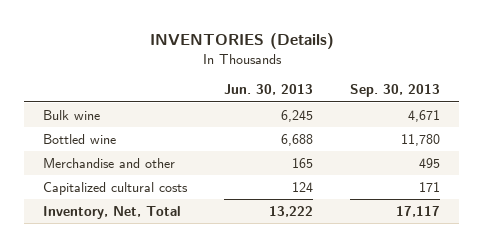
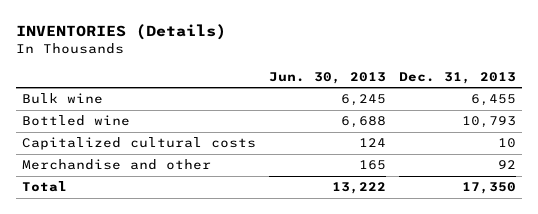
- | Jun. 30, 2013 | Sep. 30, 2013
+ | Jun. 30, 2013 | Dec. 31, 2013
- Inventory, Net, Total | 13,222 | 17,117
moved down: Merchandise and other | 165 | 92
+ Total | 13,222 | 17,350

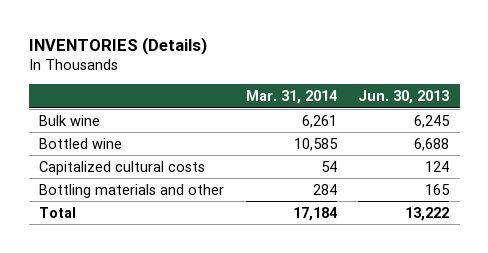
- | Jun. 30, 2013 | Dec. 31, 2013
+ | Mar. 31, 2014 | Jun. 30, 2013
- Merchandise and other | 165 | 92
+ Bottling materials and other | 284 | 165

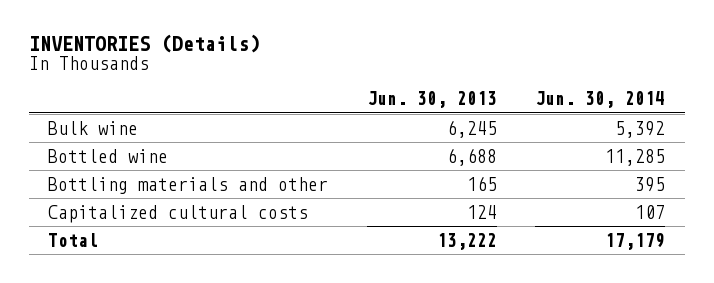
- | Mar. 31, 2014 | Jun. 30, 2013
+ | Jun. 30, 2013 | Jun. 30, 2014
moved down: Capitalized cultural costs | 124 | 107

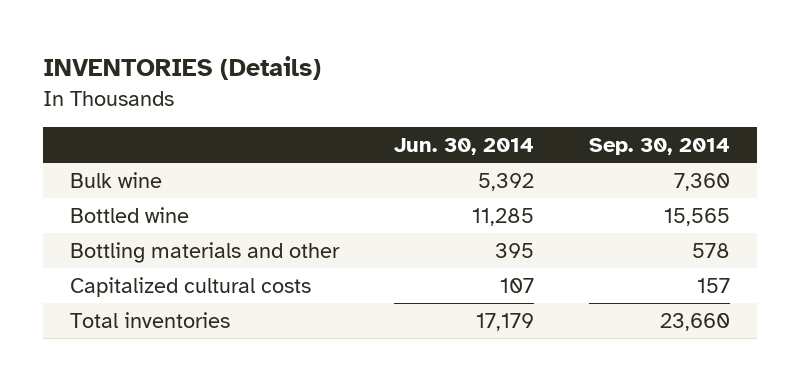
- | Jun. 30, 2013 | Jun. 30, 2014
+ | Jun. 30, 2014 | Sep. 30, 2014
- Total | 13,222 | 17,179
+ Total inventories | 17,179 | 23,660

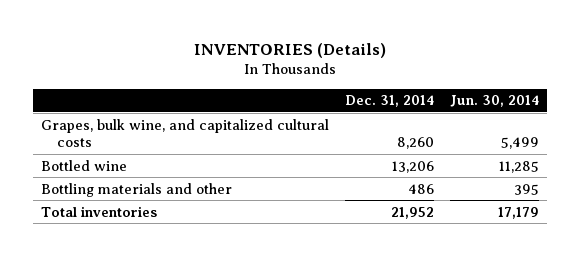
- | Jun. 30, 2014 | Sep. 30, 2014
+ | Dec. 31, 2014 | Jun. 30, 2014
- Bulk wine | 5,392 | 7,360
+ Grapes, bulk wine, and capitalized cultural costs | 8,260 | 5,499
- Capitalized cultural costs | 107 | 157

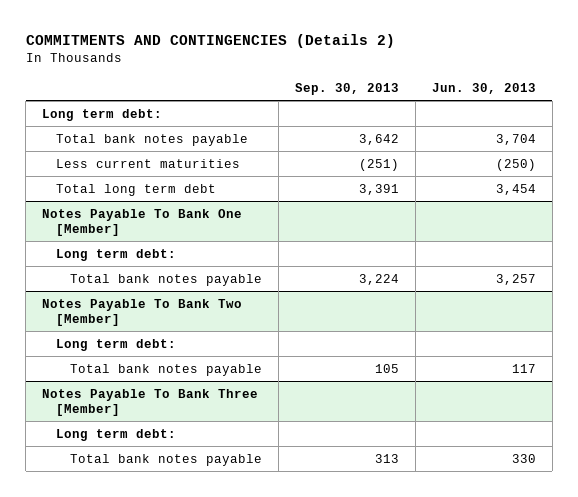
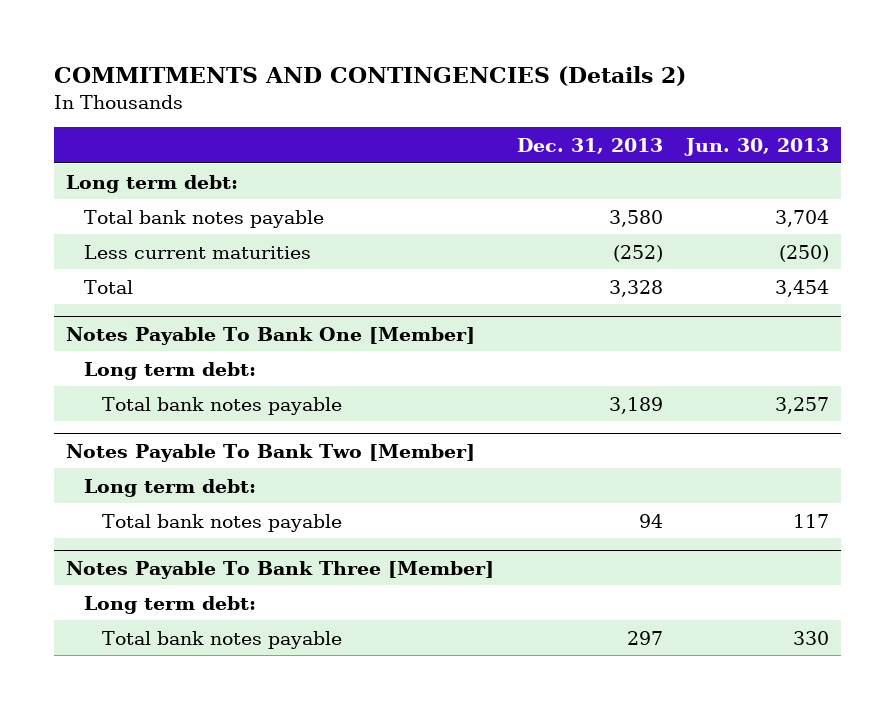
- | Sep. 30, 2013 | Jun. 30, 2013
+ | Dec. 31, 2013 | Jun. 30, 2013
- Total long term debt | 3,391 | 3,454
+ Total | 3,328 | 3,454

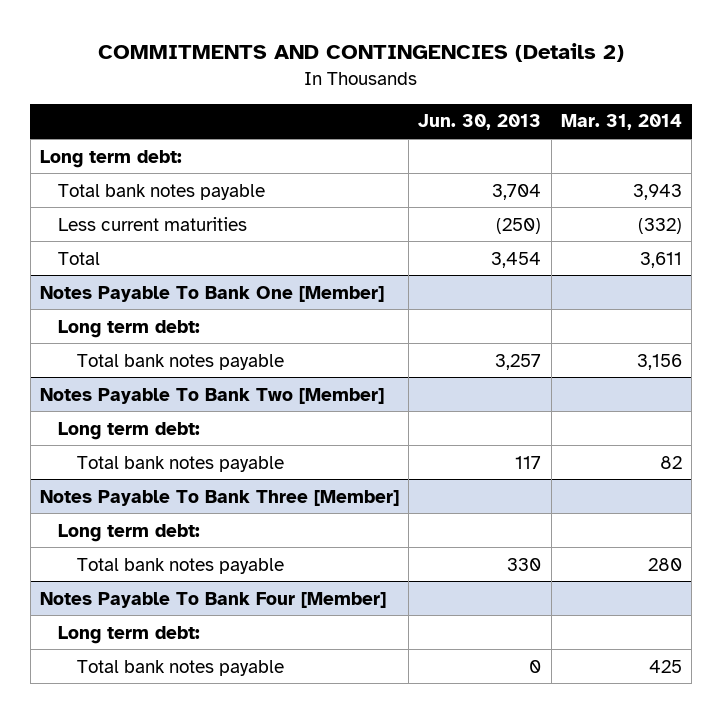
- | Dec. 31, 2013 | Jun. 30, 2013
+ | Jun. 30, 2013 | Mar. 31, 2014
+ Notes Payable To Bank Four [Member]
+ Long term debt:
+ Total bank notes payable | 0 | 425

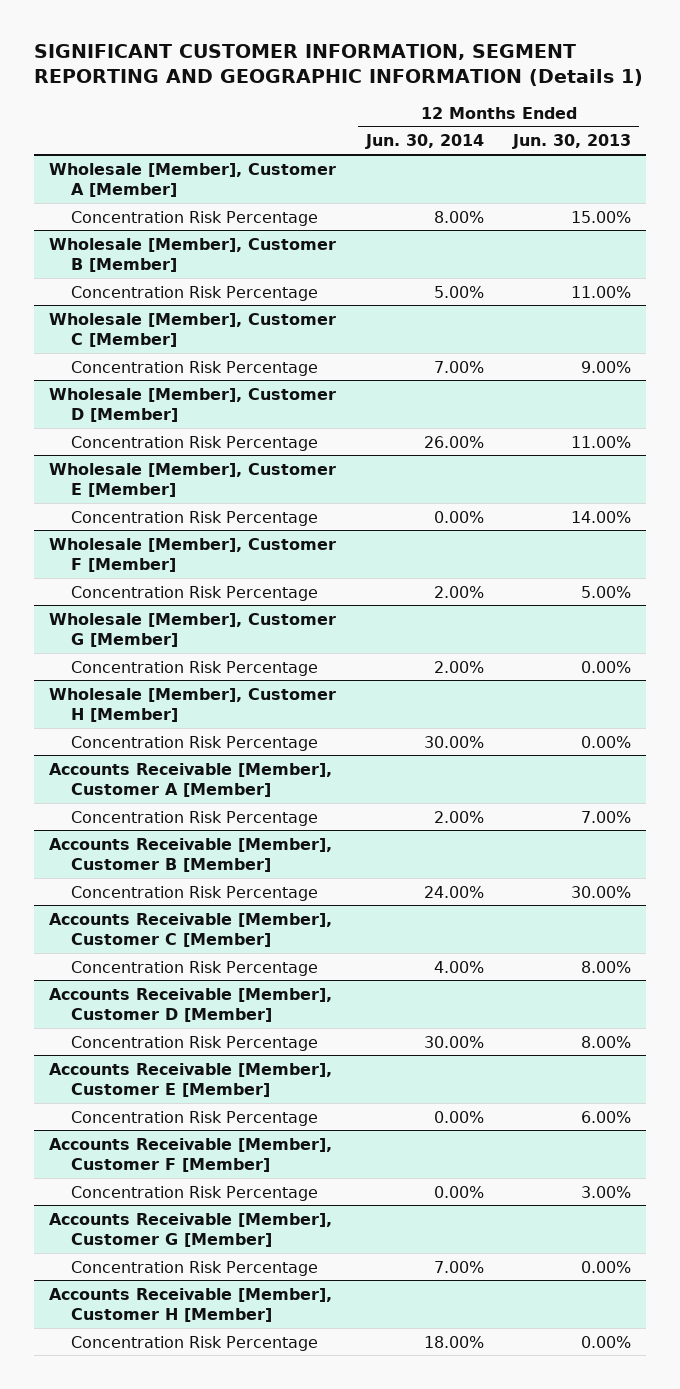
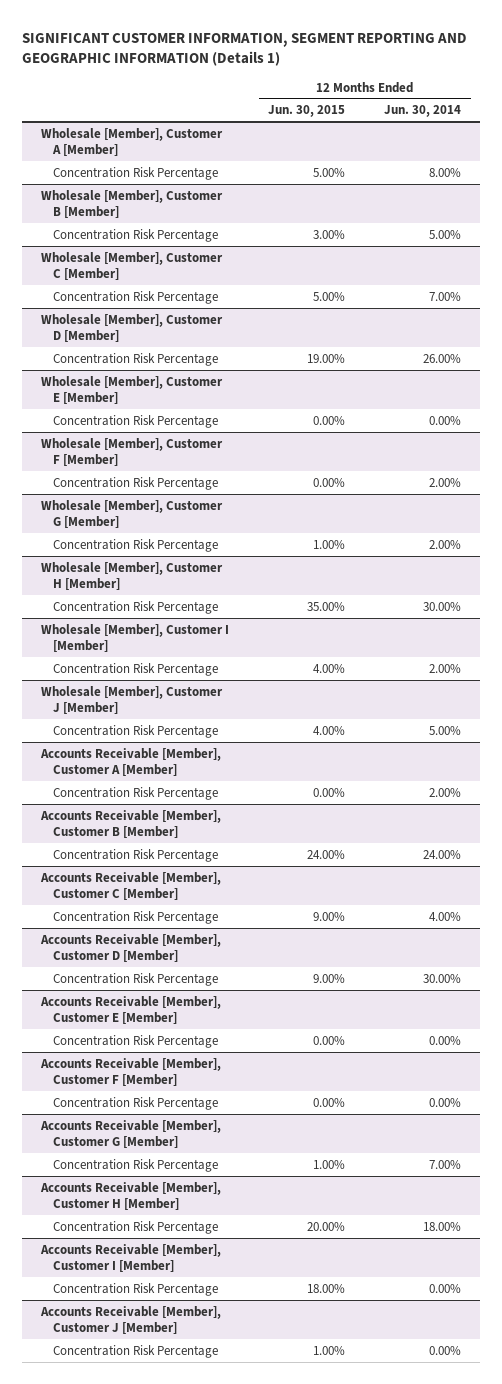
- | 12 Months Ended Jun. 30, 2014 | 12 Months Ended Jun. 30, 2013
+ | 12 Months Ended Jun. 30, 2015 | 12 Months Ended Jun. 30, 2014
+ Wholesale [Member], Customer I [Member]
+ Concentration Risk Percentage | 4.00% | 2.00%
+ Wholesale [Member], Customer J [Member]
+ Concentration Risk Percentage | 4.00% | 5.00%
+ Accounts Receivable [Member], Customer I [Member]
+ Concentration Risk Percentage | 18.00% | 0.00%
+ Accounts Receivable [Member], Customer J [Member]
+ Concentration Risk Percentage | 1.00% | 0.00%

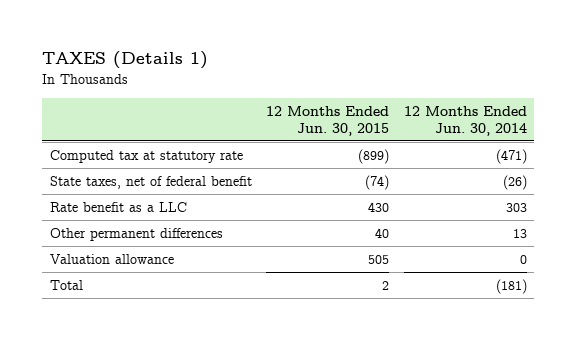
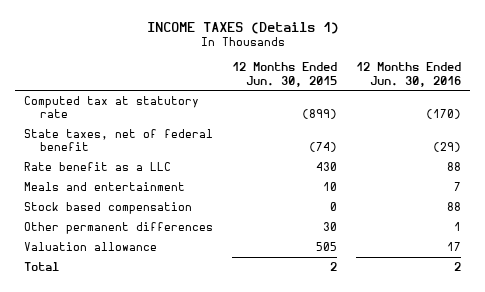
- TAXES (Details 1)
+ INCOME TAXES (Details 1)
- | 12 Months Ended Jun. 30, 2015 | 12 Months Ended Jun. 30, 2014
+ | 12 Months Ended Jun. 30, 2015 | 12 Months Ended Jun. 30, 2016
- Other permanent differences | 40 | 13
+ Meals and entertainment | 10 | 7
+ Stock based compensation | 0 | 88
+ Other permanent differences | 30 | 1

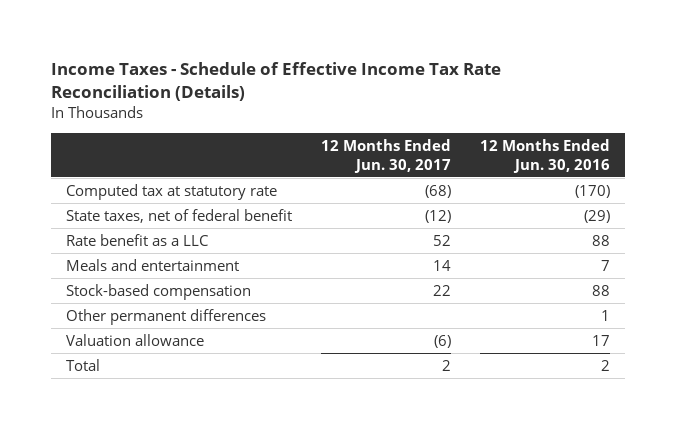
- INCOME TAXES (Details 1)
+ Income Taxes - Schedule of Effective Income Tax Rate Reconciliation (Details)
- | 12 Months Ended Jun. 30, 2015 | 12 Months Ended Jun. 30, 2016
+ | 12 Months Ended Jun. 30, 2017 | 12 Months Ended Jun. 30, 2016
- Stock based compensation | 0 | 88
+ Stock-based compensation | 22 | 88

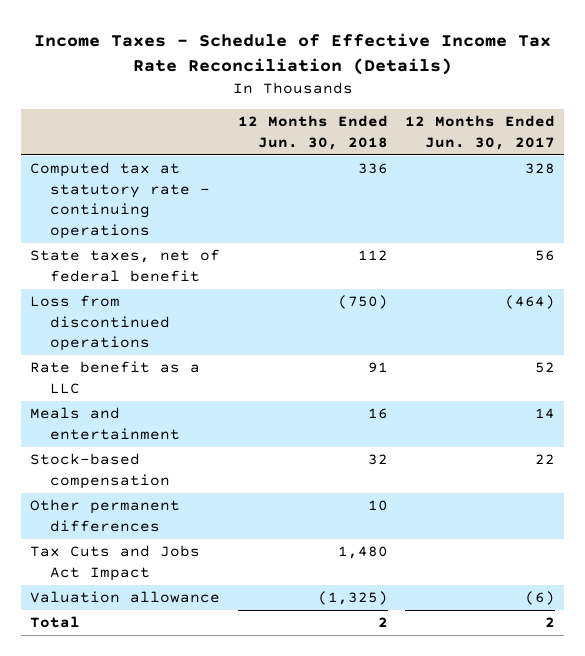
- | 12 Months Ended Jun. 30, 2017 | 12 Months Ended Jun. 30, 2016
+ | 12 Months Ended Jun. 30, 2018 | 12 Months Ended Jun. 30, 2017
- Computed tax at statutory rate | (68) | (170)
- State taxes, net of federal benefit | (12) | (29)
+ Computed tax at statutory rate - continuing operations | 336 | 328
+ State taxes, net of federal benefit | 112 | 56
+ Loss from discontinued operations | (750) | (464)
+ Tax Cuts and Jobs Act Impact | 1,480 |

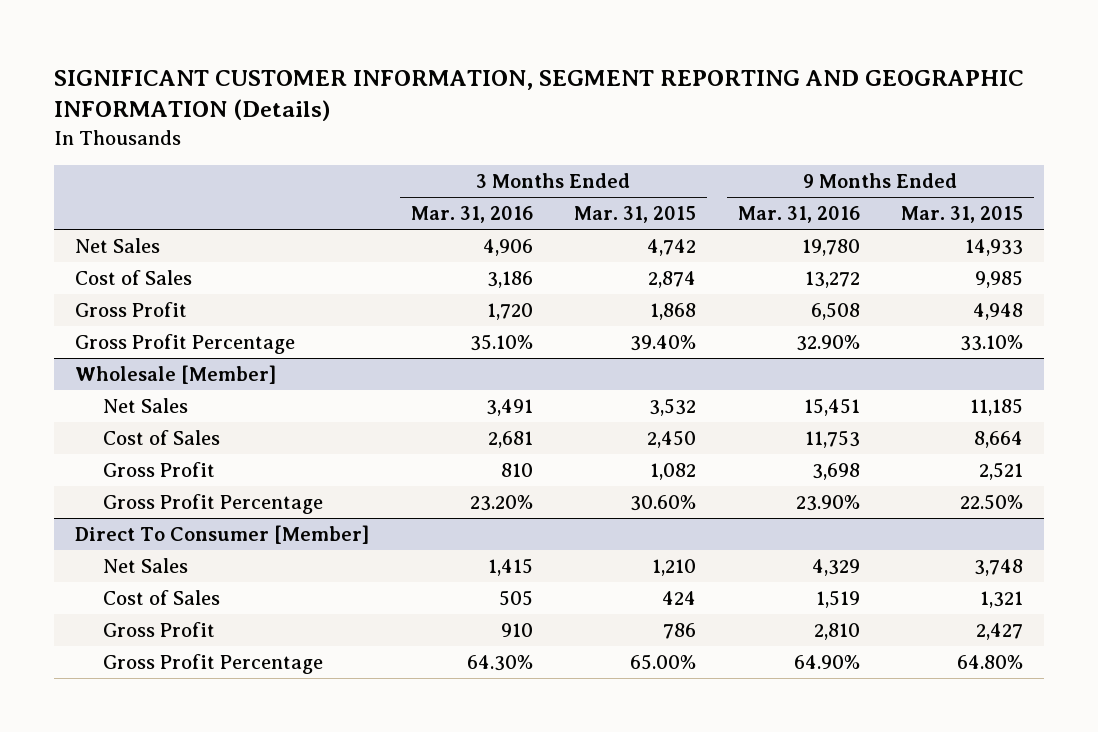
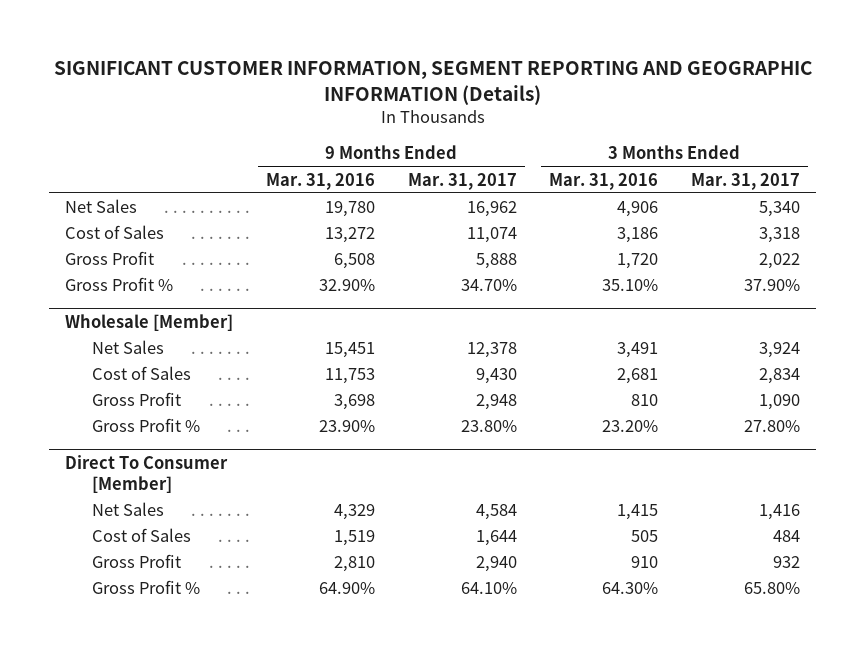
- | 3 Months Ended Mar. 31, 2016 | 3 Months Ended Mar. 31, 2015 | 9 Months Ended Mar. 31, 2016 | 9 Months Ended Mar. 31, 2015
+ | 9 Months Ended Mar. 31, 2016 | 9 Months Ended Mar. 31, 2017 | 3 Months Ended Mar. 31, 2016 | 3 Months Ended Mar. 31, 2017
- Gross Profit Percentage | 35.10% | 39.40% | 32.90% | 33.10%
+ Gross Profit % | 32.90% | 34.70% | 35.10% | 37.90%
@ Wholesale [Member]
- Gross Profit Percentage | 23.20% | 30.60% | 23.90% | 22.50%
+ Gross Profit % | 23.90% | 23.80% | 23.20% | 27.80%
@ Direct To Consumer [Member]
- Gross Profit Percentage | 64.30% | 65.00% | 64.90% | 64.80%
+ Gross Profit % | 64.90% | 64.10% | 64.30% | 65.80%

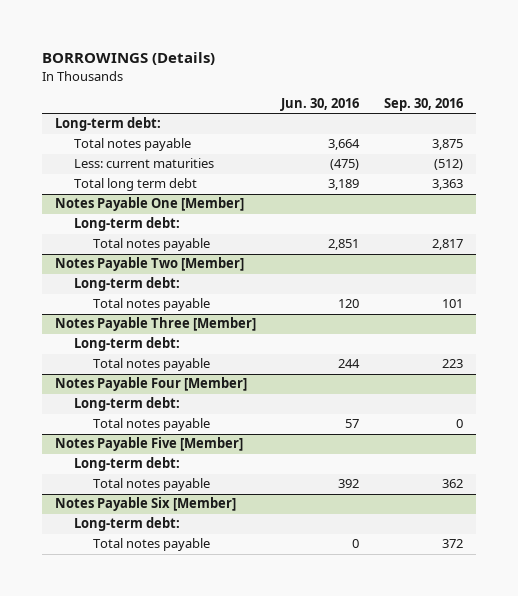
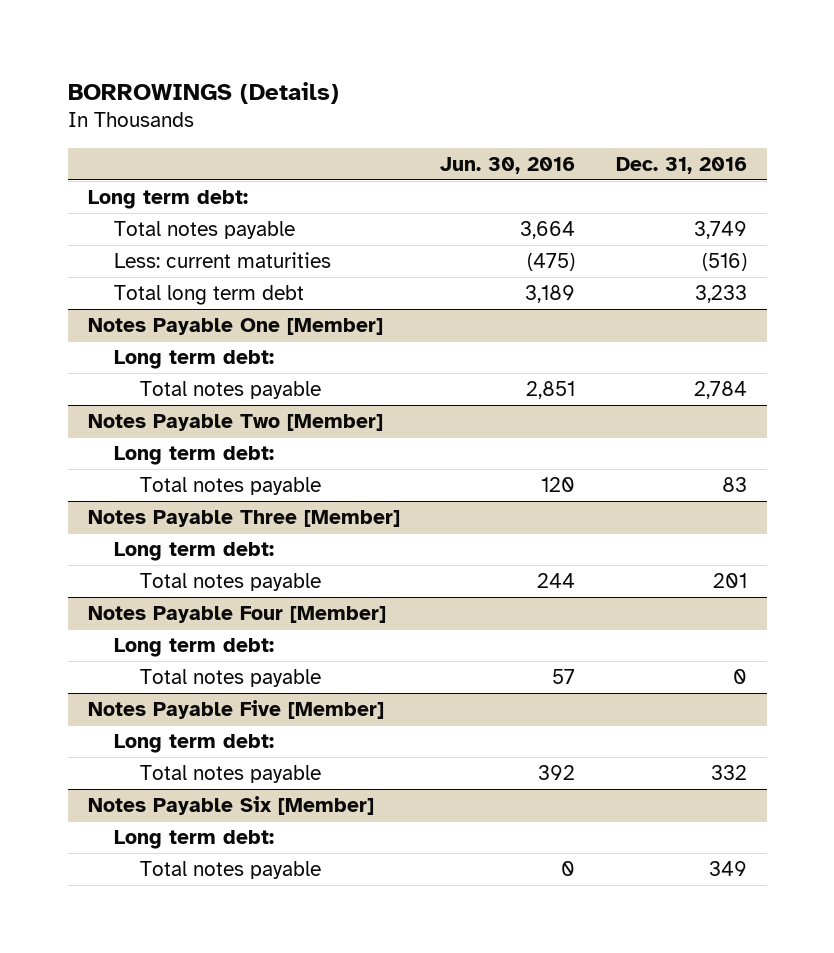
- | Jun. 30, 2016 | Sep. 30, 2016
+ | Jun. 30, 2016 | Dec. 31, 2016
- Long-term debt:
+ Long term debt:
@ Notes Payable One [Member]
- Long-term debt:
+ Long term debt:
@ Notes Payable Two [Member]
- Long-term debt:
+ Long term debt:
@ Notes Payable Three [Member]
- Long-term debt:
+ Long term debt:
@ Notes Payable Four [Member]
- Long-term debt:
+ Long term debt:
@ Notes Payable Five [Member]
- Long-term debt:
+ Long term debt:
@ Notes Payable Six [Member]
- Long-term debt:
+ Long term debt:

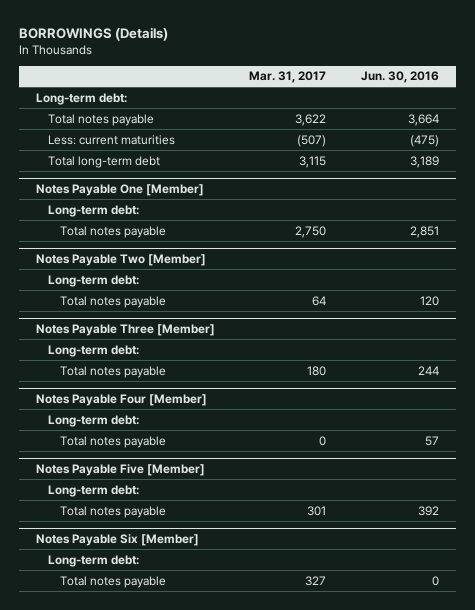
- | Jun. 30, 2016 | Dec. 31, 2016
+ | Mar. 31, 2017 | Jun. 30, 2016
- Long term debt:
+ Long-term debt:
- Total long term debt | 3,189 | 3,233
+ Total long-term debt | 3,115 | 3,189
@ Notes Payable One [Member]
- Long term debt:
+ Long-term debt:
@ Notes Payable Two [Member]
- Long term debt:
+ Long-term debt:
@ Notes Payable Three [Member]
- Long term debt:
+ Long-term debt:
@ Notes Payable Four [Member]
- Long term debt:
+ Long-term debt:
@ Notes Payable Five [Member]
- Long term debt:
+ Long-term debt:
@ Notes Payable Six [Member]
- Long term debt:
+ Long-term debt:

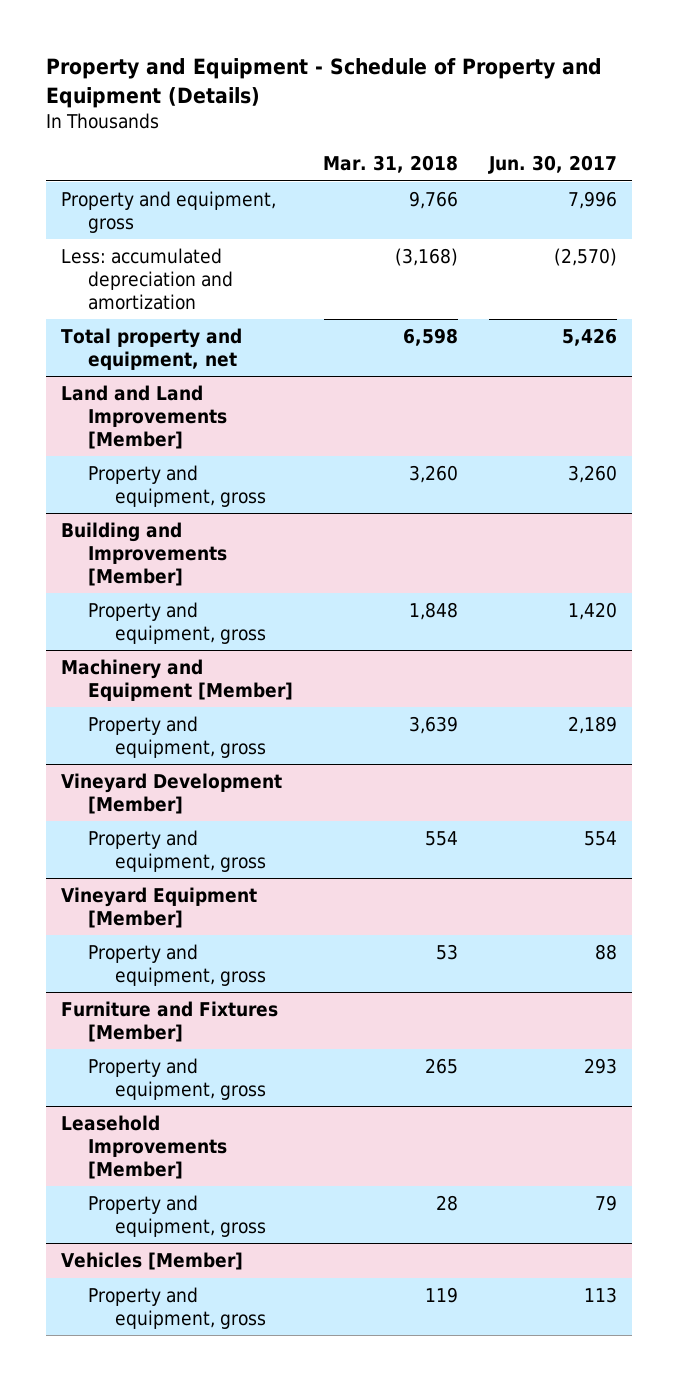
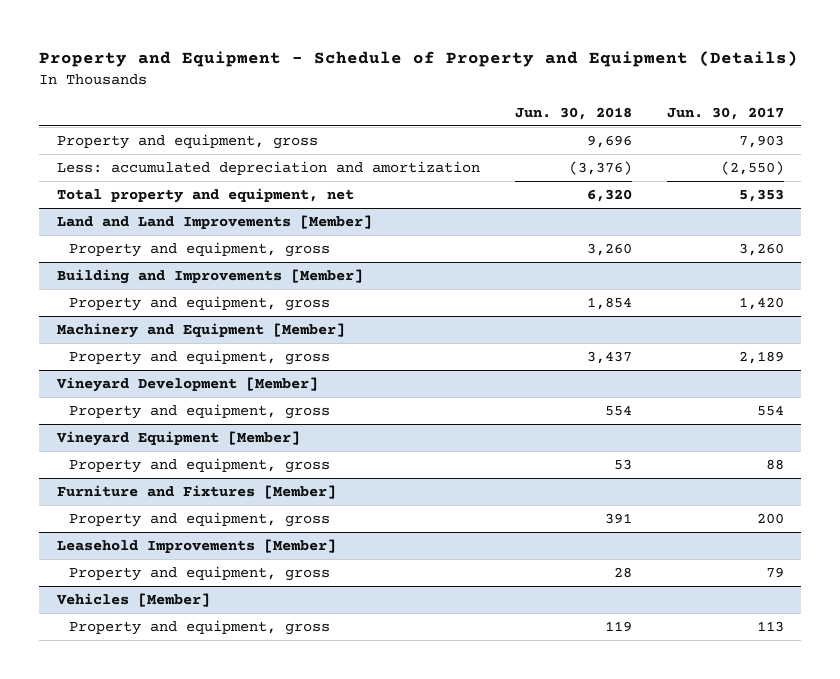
- | Mar. 31, 2018 | Jun. 30, 2017
+ | Jun. 30, 2018 | Jun. 30, 2017
- Property and equipment, gross | 9,766 | 7,996
- Less: accumulated depreciation and amortization | (3,168) | (2,570)
- Total property and equipment, net | 6,598 | 5,426
+ Property and equipment, gross | 9,696 | 7,903
+ Less: accumulated depreciation and amortization | (3,376) | (2,550)
+ Total property and equipment, net | 6,320 | 5,353
@ Furniture and Fixtures [Member]
- Property and equipment, gross | 265 | 293
+ Property and equipment, gross | 391 | 200

